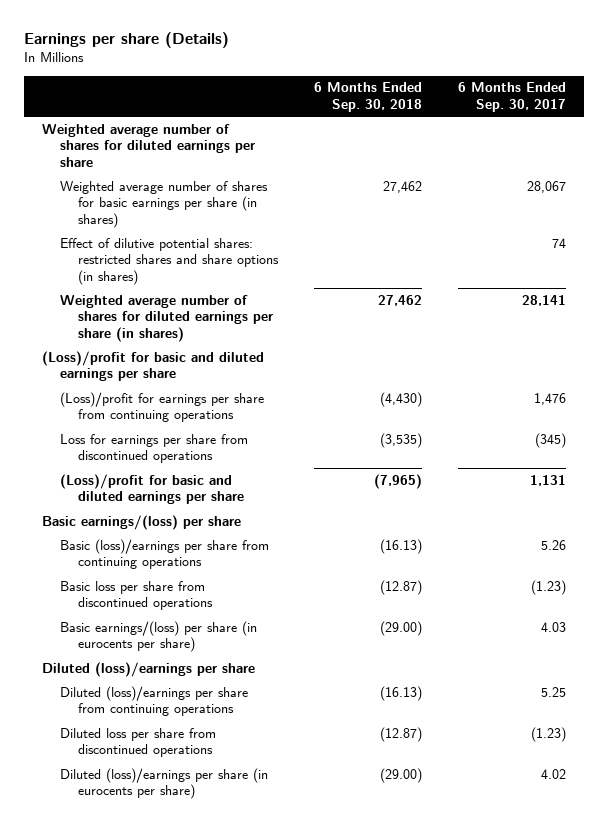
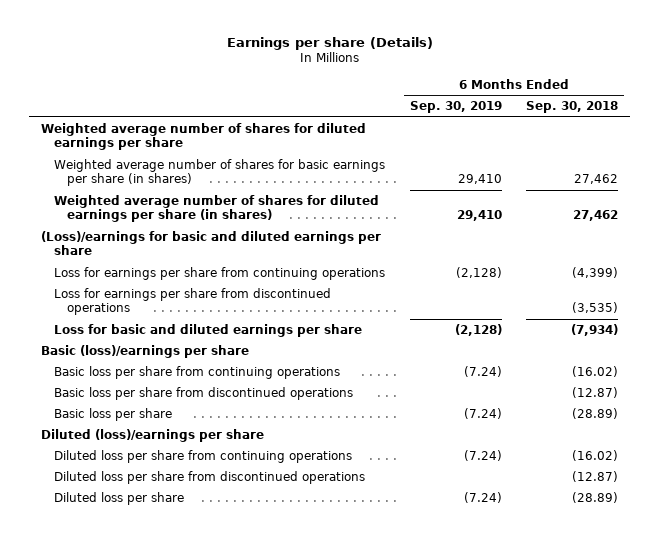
- | 6 Months Ended Sep. 30, 2018 | 6 Months Ended Sep. 30, 2017
+ | 6 Months Ended Sep. 30, 2019 | 6 Months Ended Sep. 30, 2018
- Effect of dilutive potential shares: restricted shares and share options (in shares) | | 74
- (Loss)/profit for basic and diluted earnings per share
- (Loss)/profit for earnings per share from continuing operations | (4,430) | 1,476
+ (Loss)/earnings for basic and diluted earnings per share
+ Loss for earnings per share from continuing operations | (2,128) | (4,399)
- (Loss)/profit for basic and diluted earnings per share | (7,965) | 1,131
- Basic earnings/(loss) per share
- Basic (loss)/earnings per share from continuing operations | (16.13) | 5.26
+ Loss for basic and diluted earnings per share | (2,128) | (7,934)
+ Basic (loss)/earnings per share
+ Basic loss per share from continuing operations | (7.24) | (16.02)
- Basic earnings/(loss) per share (in eurocents per share) | (29.00) | 4.03
+ Basic loss per share | (7.24) | (28.89)
- Diluted (loss)/earnings per share from continuing operations | (16.13) | 5.25
+ Diluted loss per share from continuing operations | (7.24) | (16.02)
- Diluted (loss)/earnings per share (in eurocents per share) | (29.00) | 4.02
+ Diluted loss per share | (7.24) | (28.89)

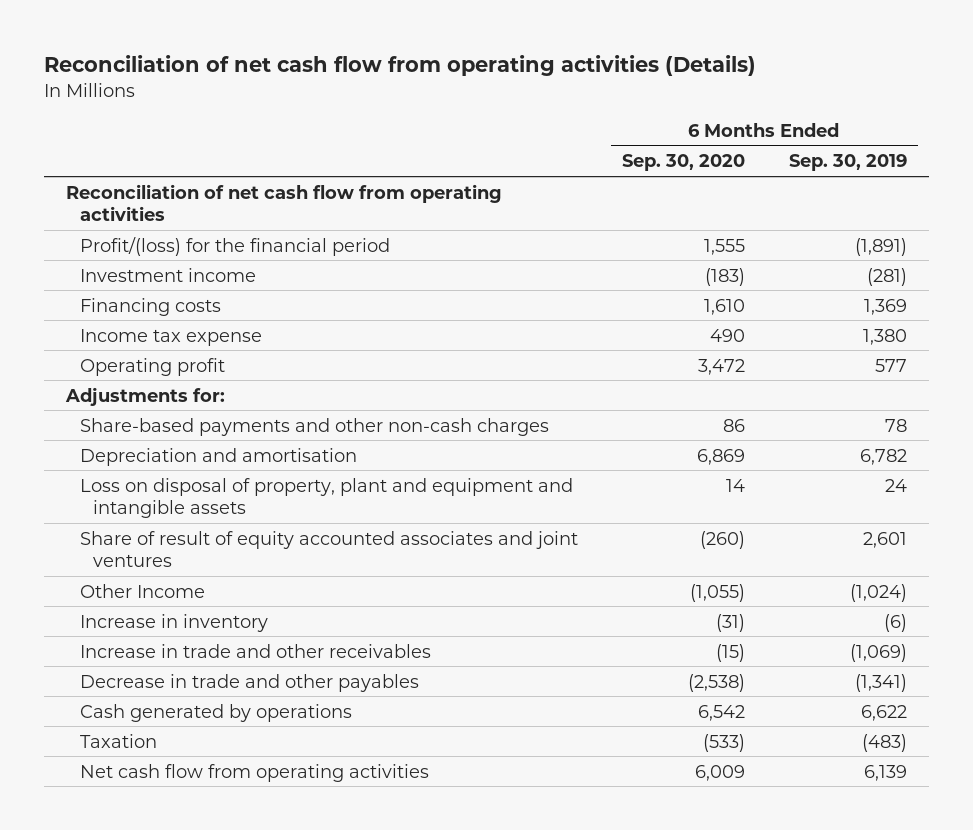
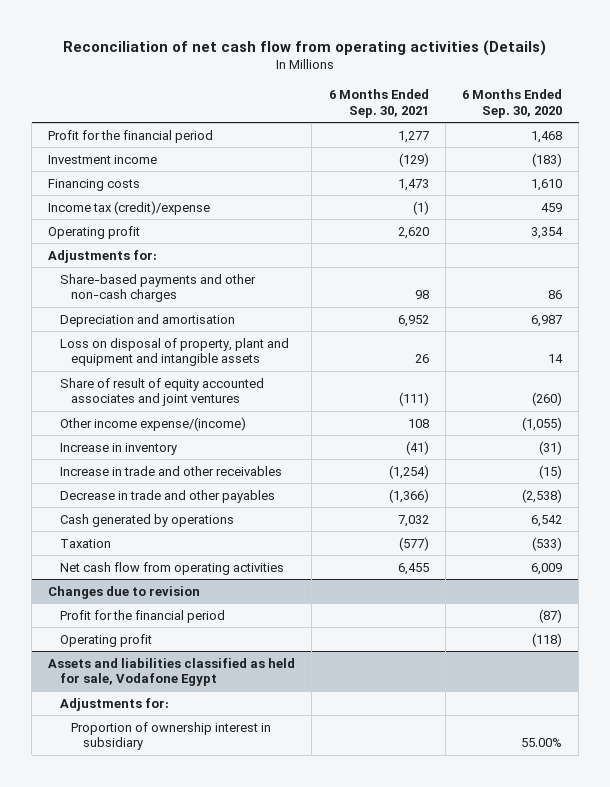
- | 6 Months Ended Sep. 30, 2020 | 6 Months Ended Sep. 30, 2019
+ | 6 Months Ended Sep. 30, 2021 | 6 Months Ended Sep. 30, 2020
- Reconciliation of net cash flow from operating activities
- Profit/(loss) for the financial period | 1,555 | (1,891)
+ Profit for the financial period | 1,277 | 1,468
- Income tax expense | 490 | 1,380
- Operating profit | 3,472 | 577
+ Income tax (credit)/expense | (1) | 459
+ Operating profit | 2,620 | 3,354
- Depreciation and amortisation | 6,869 | 6,782
+ Depreciation and amortisation | 6,952 | 6,987
- Other Income | (1,055) | (1,024)
+ Other income expense/(income) | 108 | (1,055)
+ Changes due to revision
+ Profit for the financial period | | (87)
+ Operating profit | | (118)
+ Assets and liabilities classified as held for sale, Vodafone Egypt
+ Adjustments for:
+ Proportion of ownership interest in subsidiary | | 55.00%

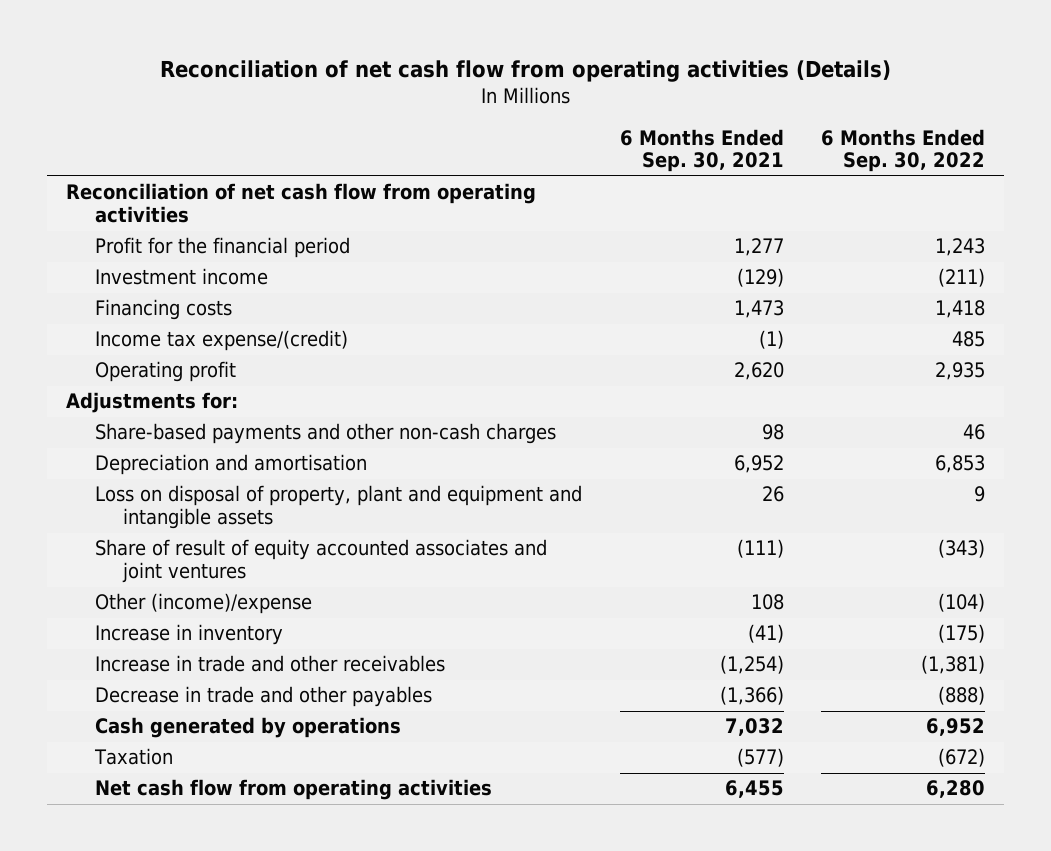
- | 6 Months Ended Sep. 30, 2021 | 6 Months Ended Sep. 30, 2020
+ | 6 Months Ended Sep. 30, 2021 | 6 Months Ended Sep. 30, 2022
+ Reconciliation of net cash flow from operating activities
- Income tax (credit)/expense | (1) | 459
+ Income tax expense/(credit) | (1) | 485
- Other income expense/(income) | 108 | (1,055)
+ Other (income)/expense | 108 | (104)
- Changes due to revision
- Profit for the financial period | | (87)
- Operating profit | | (118)
- Assets and liabilities classified as held for sale, Vodafone Egypt
- Adjustments for:
- Proportion of ownership interest in subsidiary | | 55.00%

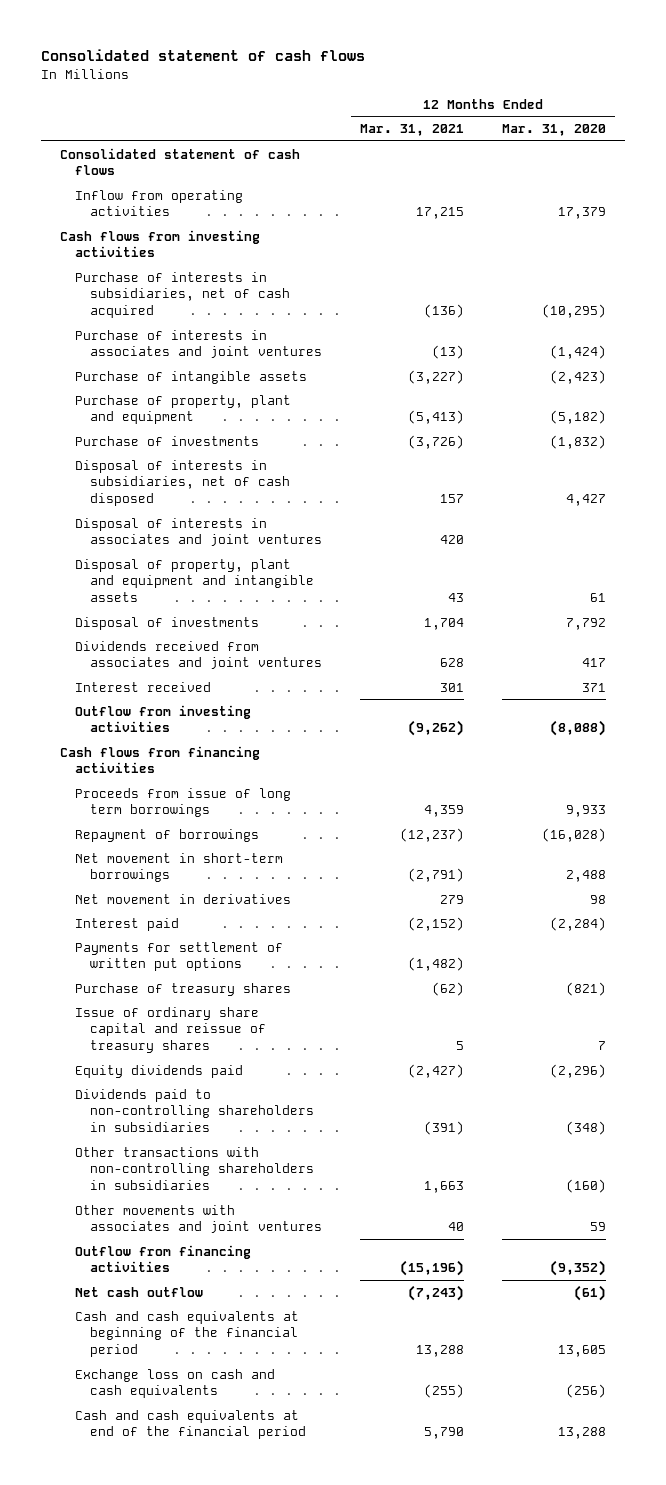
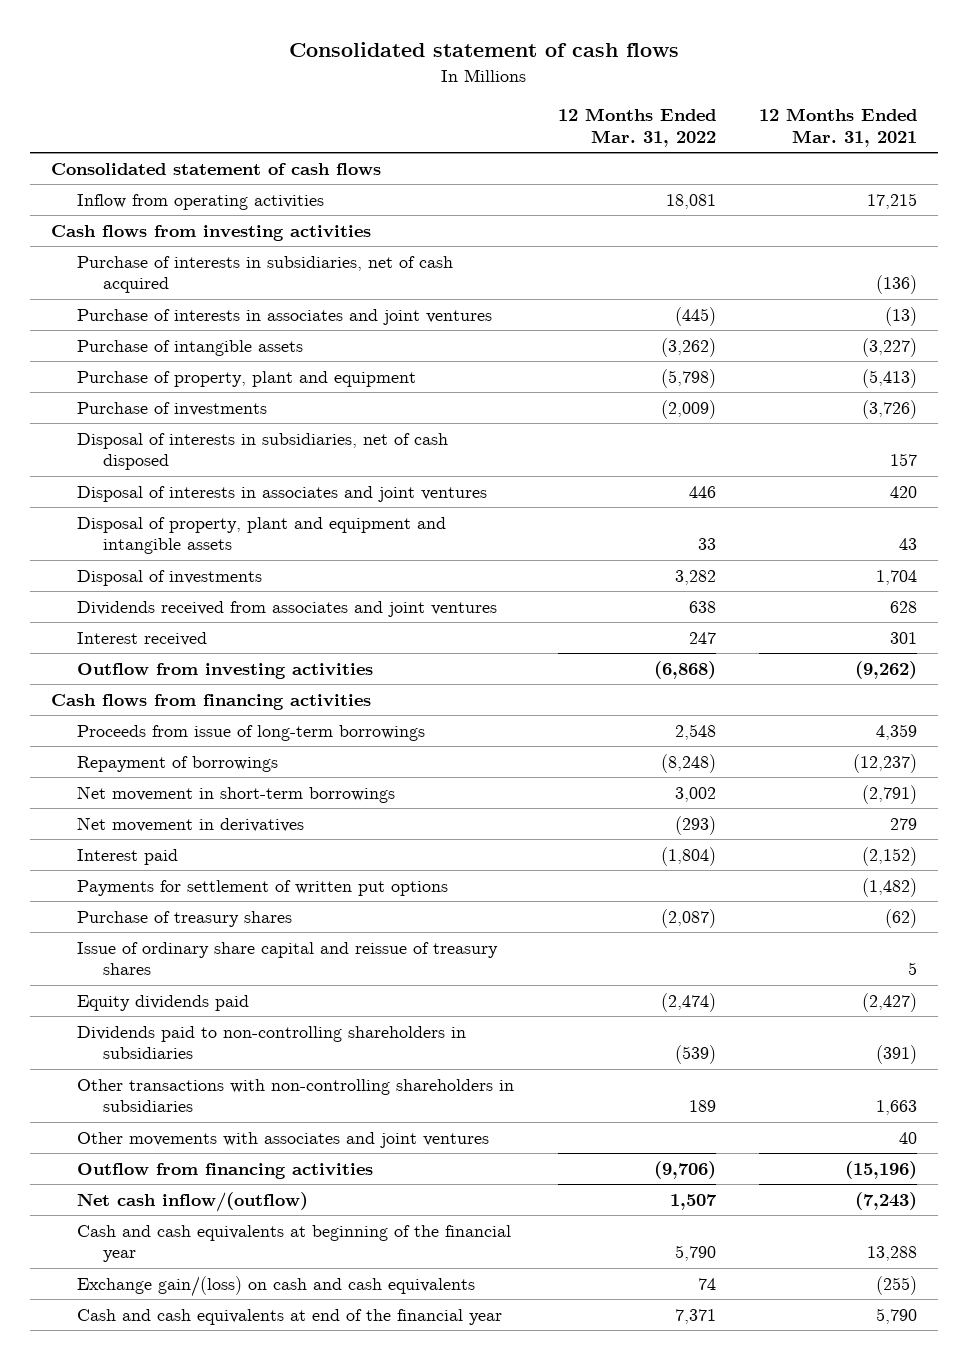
- | 12 Months Ended Mar. 31, 2021 | 12 Months Ended Mar. 31, 2020
+ | 12 Months Ended Mar. 31, 2022 | 12 Months Ended Mar. 31, 2021
- Proceeds from issue of long term borrowings | 4,359 | 9,933
+ Proceeds from issue of long-term borrowings | 2,548 | 4,359
- Net cash outflow | (7,243) | (61)
- Cash and cash equivalents at beginning of the financial period | 13,288 | 13,605
- Exchange loss on cash and cash equivalents | (255) | (256)
- Cash and cash equivalents at end of the financial period | 5,790 | 13,288
+ Net cash inflow/(outflow) | 1,507 | (7,243)
+ Cash and cash equivalents at beginning of the financial year | 5,790 | 13,288
+ Exchange gain/(loss) on cash and cash equivalents | 74 | (255)
+ Cash and cash equivalents at end of the financial year | 7,371 | 5,790

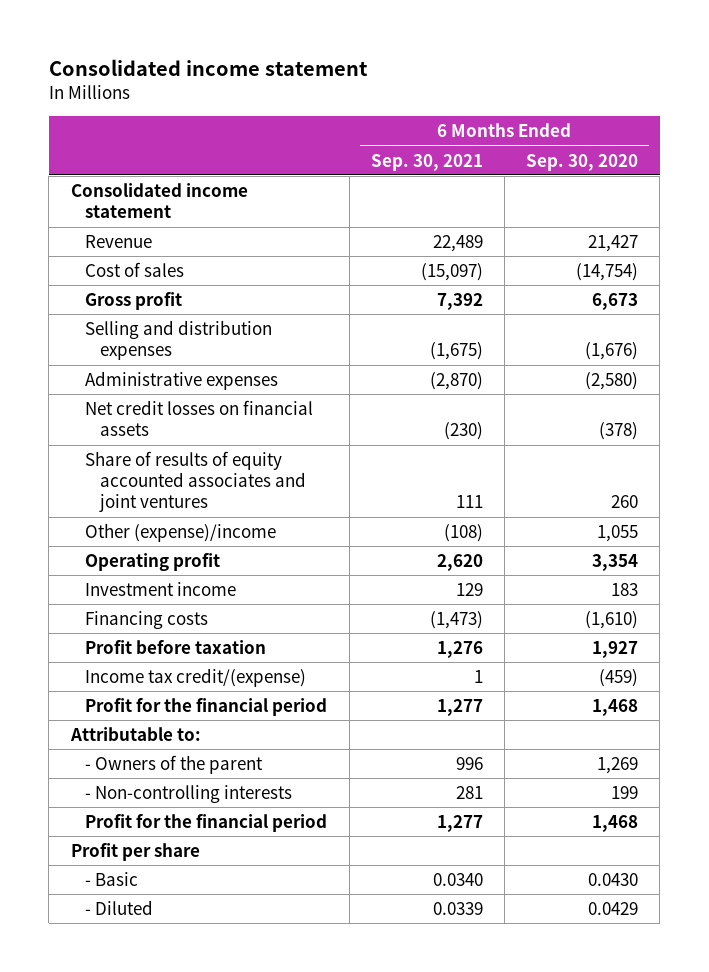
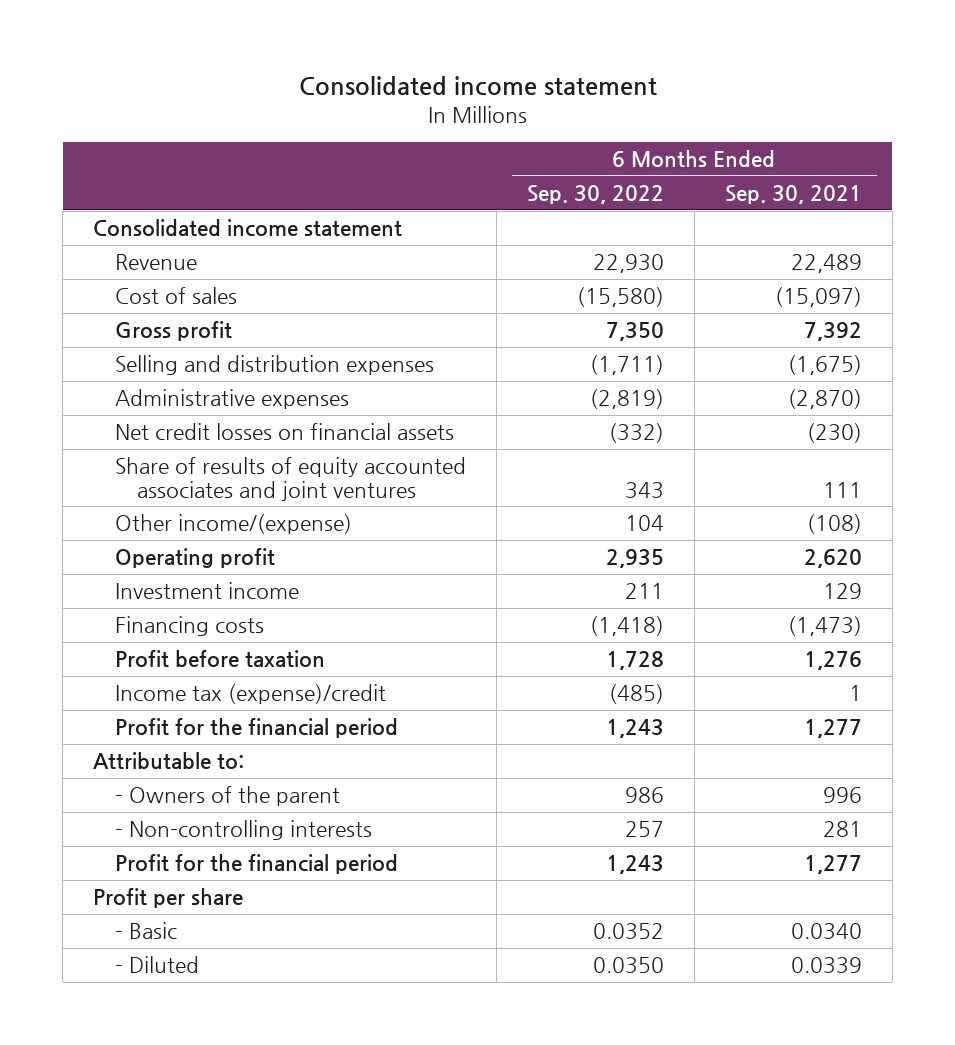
- | 6 Months Ended Sep. 30, 2021 | 6 Months Ended Sep. 30, 2020
+ | 6 Months Ended Sep. 30, 2022 | 6 Months Ended Sep. 30, 2021
- Other (expense)/income | (108) | 1,055
+ Other income/(expense) | 104 | (108)
- Income tax credit/(expense) | 1 | (459)
+ Income tax (expense)/credit | (485) | 1

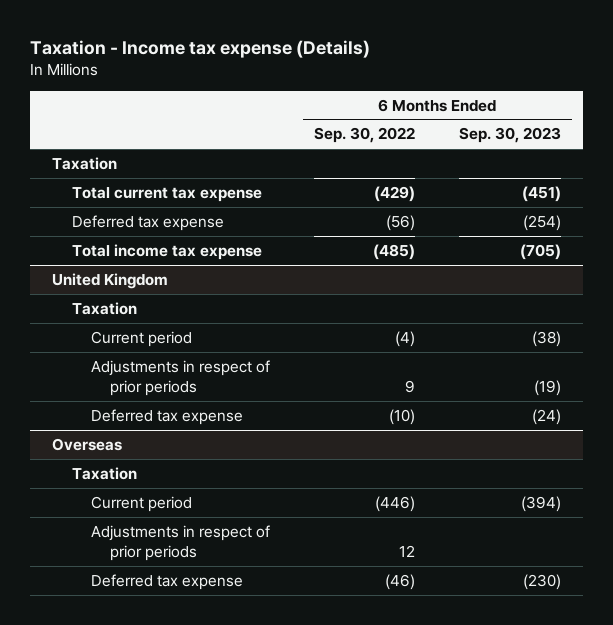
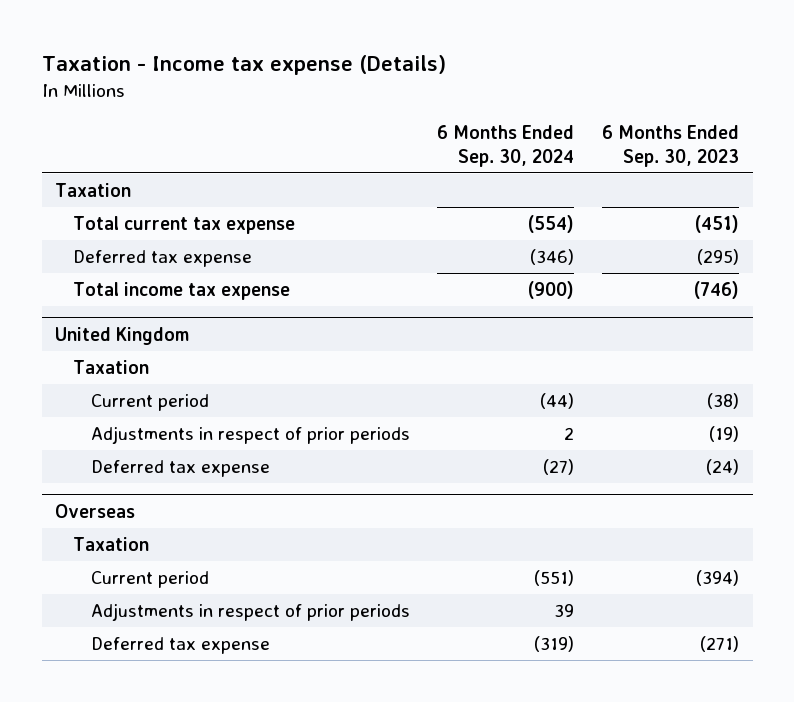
- | 6 Months Ended Sep. 30, 2022 | 6 Months Ended Sep. 30, 2023
+ | 6 Months Ended Sep. 30, 2024 | 6 Months Ended Sep. 30, 2023
- Deferred tax expense | (56) | (254)
- Total income tax expense | (485) | (705)
+ Deferred tax expense | (346) | (295)
+ Total income tax expense | (900) | (746)
@ Overseas
- Deferred tax expense | (46) | (230)
+ Deferred tax expense | (319) | (271)

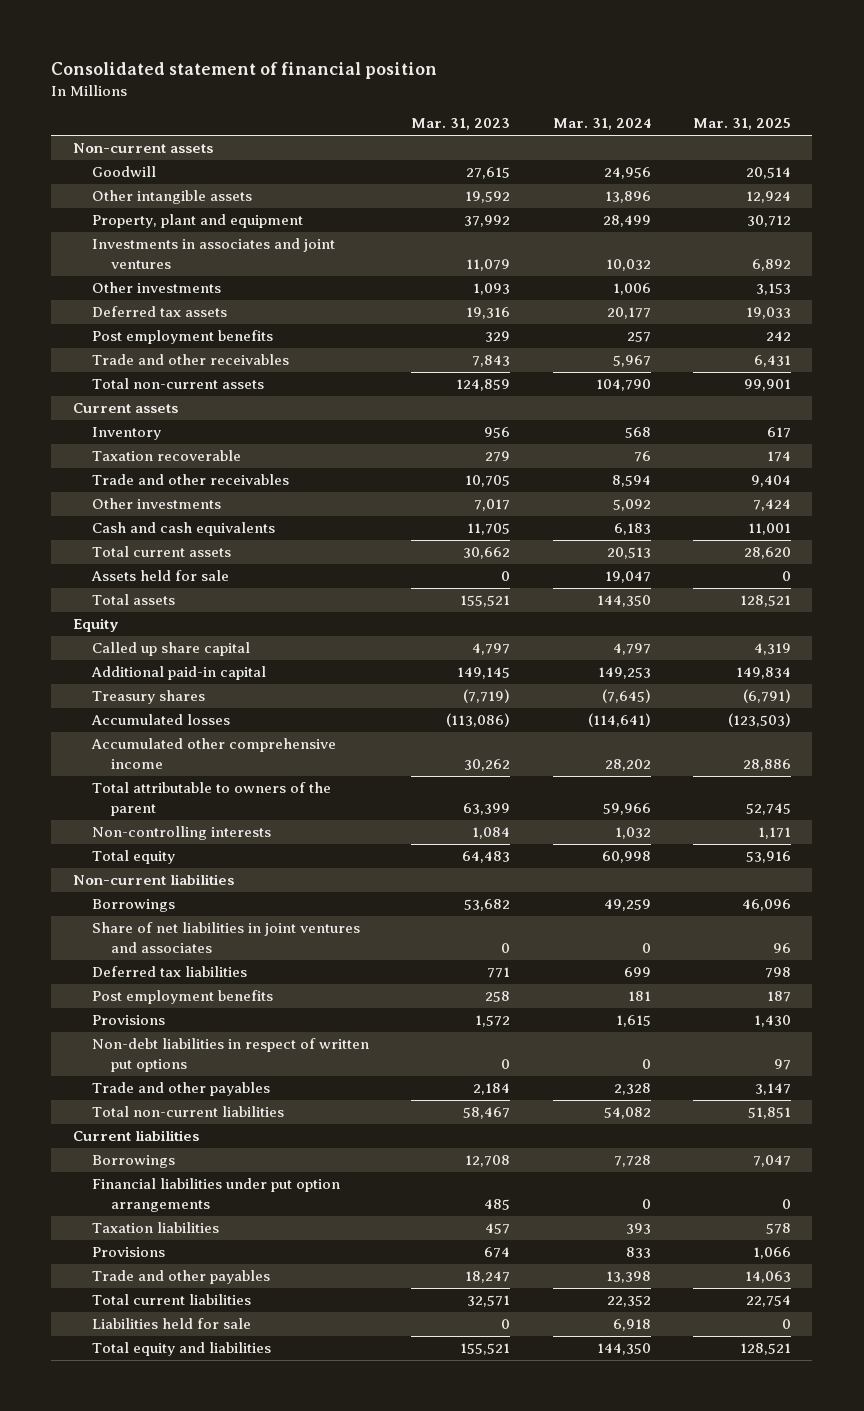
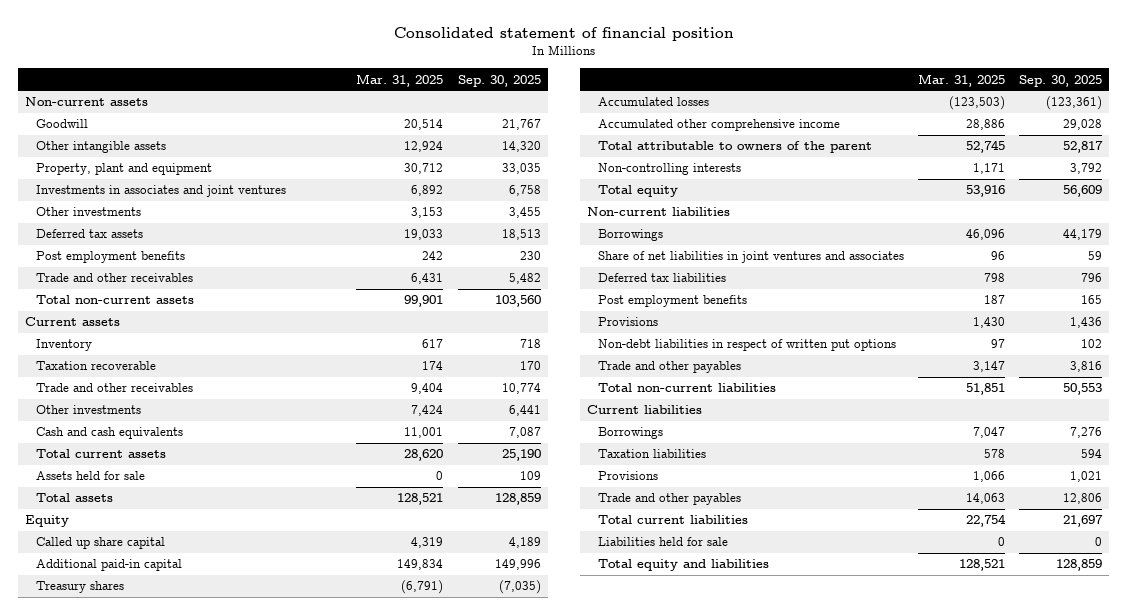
- | Mar. 31, 2023 | Mar. 31, 2024 | Mar. 31, 2025
+ | Mar. 31, 2025 | Sep. 30, 2025
- Financial liabilities under put option arrangements | 485 | 0 | 0

